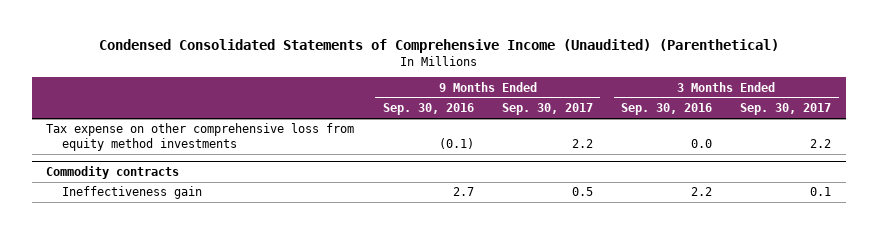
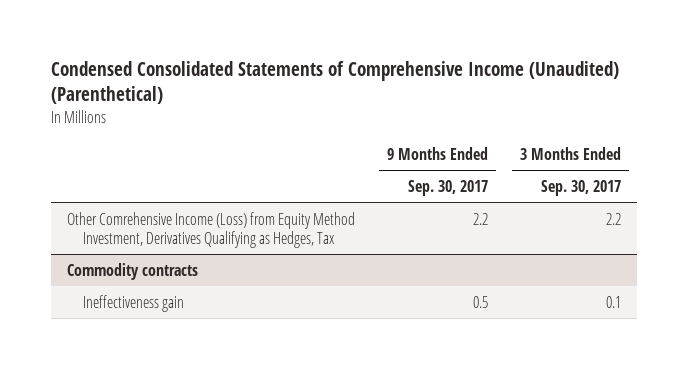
- | 9 Months Ended Sep. 30, 2016 | 9 Months Ended Sep. 30, 2017 | 3 Months Ended Sep. 30, 2016 | 3 Months Ended Sep. 30, 2017
+ | 9 Months Ended Sep. 30, 2017 | 3 Months Ended Sep. 30, 2017
- Tax expense on other comprehensive loss from equity method investments | (0.1) | 2.2 | 0.0 | 2.2
+ Other Comrehensive Income (Loss) from Equity Method Investment, Derivatives Qualifying as Hedges, Tax | 2.2 | 2.2

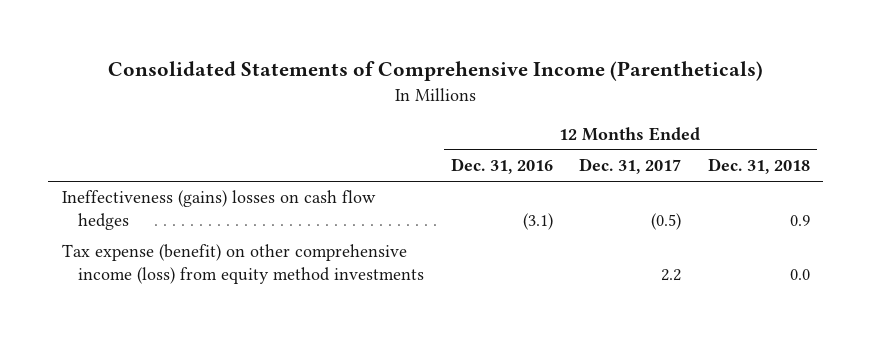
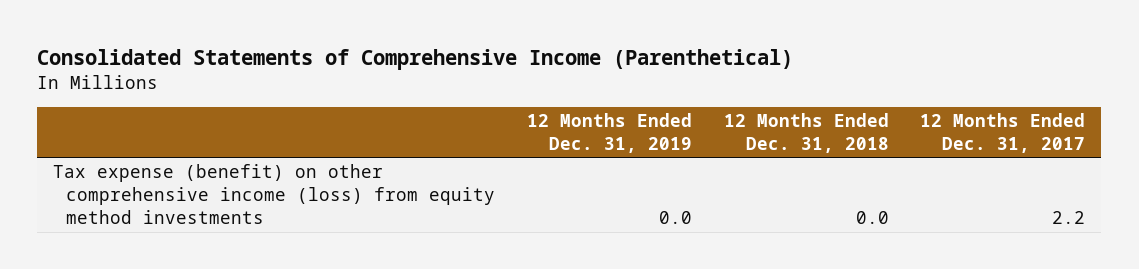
- Consolidated Statements of Comprehensive Income (Parentheticals)
+ Consolidated Statements of Comprehensive Income (Parenthetical)
- | 12 Months Ended Dec. 31, 2016 | 12 Months Ended Dec. 31, 2017 | 12 Months Ended Dec. 31, 2018
+ | 12 Months Ended Dec. 31, 2019 | 12 Months Ended Dec. 31, 2018 | 12 Months Ended Dec. 31, 2017
- Ineffectiveness (gains) losses on cash flow hedges | (3.1) | (0.5) | 0.9

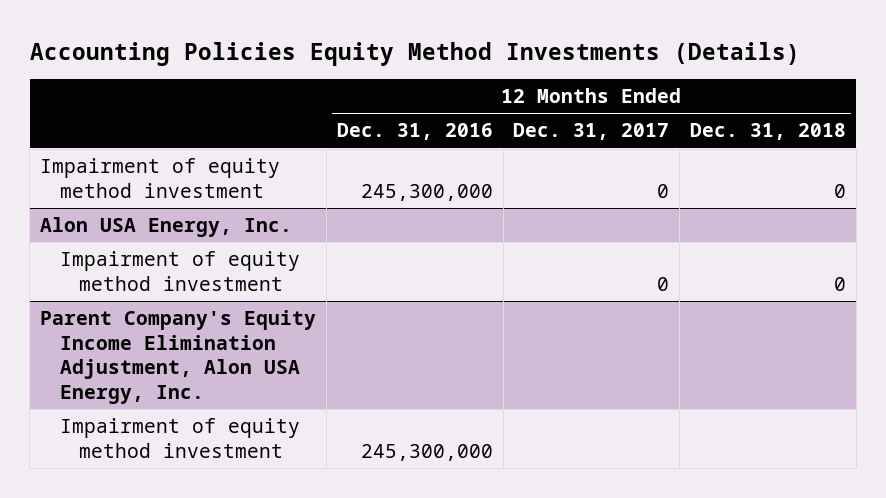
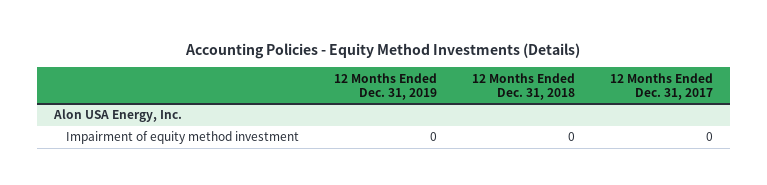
- Accounting Policies Equity Method Investments (Details)
+ Accounting Policies - Equity Method Investments (Details)
- | 12 Months Ended Dec. 31, 2016 | 12 Months Ended Dec. 31, 2017 | 12 Months Ended Dec. 31, 2018
+ | 12 Months Ended Dec. 31, 2019 | 12 Months Ended Dec. 31, 2018 | 12 Months Ended Dec. 31, 2017
- Impairment of equity method investment | 245,300,000 | 0 | 0
- Parent Company's Equity Income Elimination Adjustment, Alon USA Energy, Inc.
- Impairment of equity method investment | 245,300,000 | |

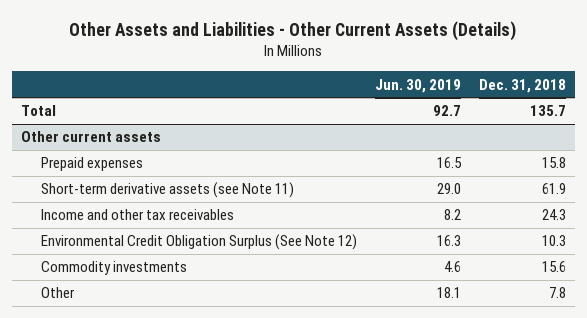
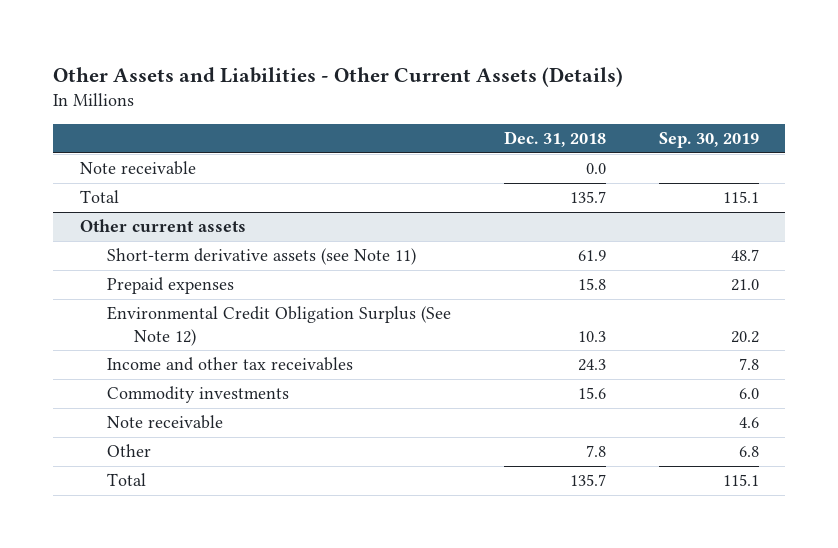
- | Jun. 30, 2019 | Dec. 31, 2018
+ | Dec. 31, 2018 | Sep. 30, 2019
+ Note receivable | 0.0 |
@ Other current assets
moved down: Prepaid expenses | 15.8 | 21.0
moved down: Income and other tax receivables | 24.3 | 7.8
+ Note receivable | | 4.6
+ Total | 135.7 | 115.1

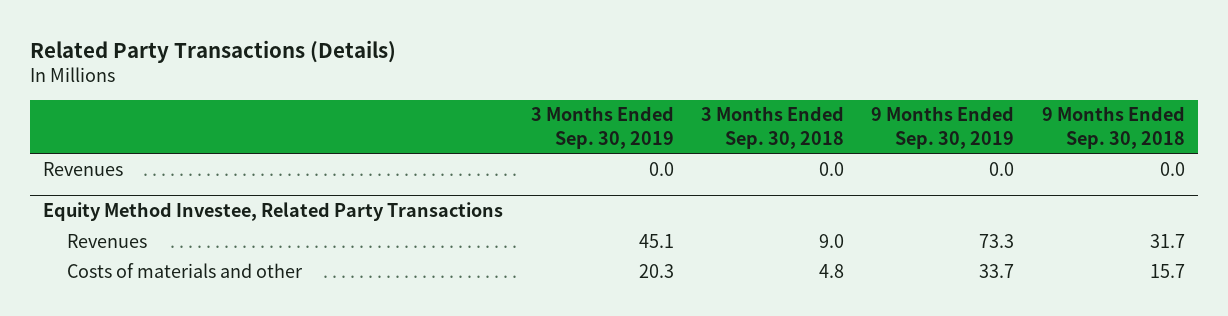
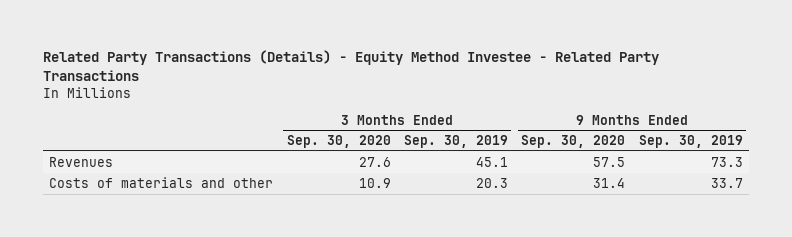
- Related Party Transactions (Details)
+ Related Party Transactions (Details) - Equity Method Investee - Related Party Transactions
- | 3 Months Ended Sep. 30, 2019 | 3 Months Ended Sep. 30, 2018 | 9 Months Ended Sep. 30, 2019 | 9 Months Ended Sep. 30, 2018
+ | 3 Months Ended Sep. 30, 2020 | 3 Months Ended Sep. 30, 2019 | 9 Months Ended Sep. 30, 2020 | 9 Months Ended Sep. 30, 2019
- Revenues | 0.0 | 0.0 | 0.0 | 0.0
- Equity Method Investee, Related Party Transactions

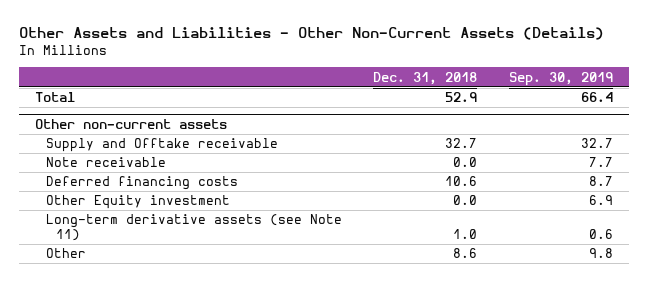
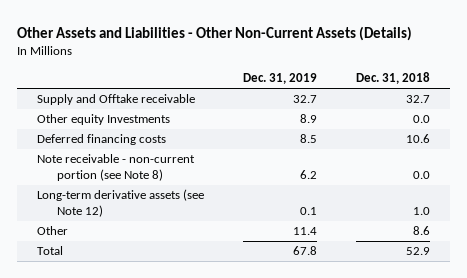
- | Dec. 31, 2018 | Sep. 30, 2019
+ | Dec. 31, 2019 | Dec. 31, 2018
- Other non-current assets
- Note receivable | 0.0 | 7.7
+ Other equity Investments | 8.9 | 0.0
- Other Equity investment | 0.0 | 6.9
- Long-term derivative assets (see Note 11) | 1.0 | 0.6
+ Note receivable - non-current portion (see Note 8) | 6.2 | 0.0
+ Long-term derivative assets (see Note 12) | 0.1 | 1.0
moved down: Total | 67.8 | 52.9

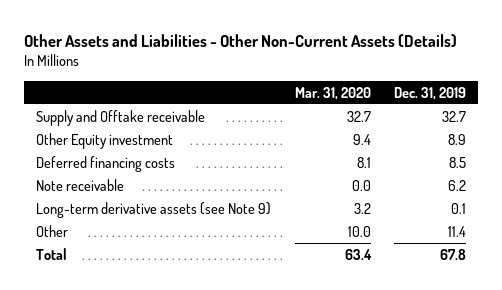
- | Dec. 31, 2019 | Dec. 31, 2018
+ | Mar. 31, 2020 | Dec. 31, 2019
- Other equity Investments | 8.9 | 0.0
+ Other Equity investment | 9.4 | 8.9
- Note receivable - non-current portion (see Note 8) | 6.2 | 0.0
- Long-term derivative assets (see Note 12) | 0.1 | 1.0
+ Note receivable | 0.0 | 6.2
+ Long-term derivative assets (see Note 9) | 3.2 | 0.1

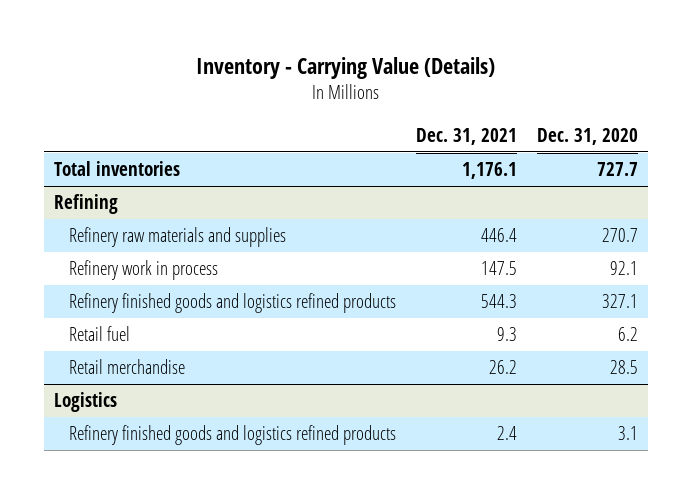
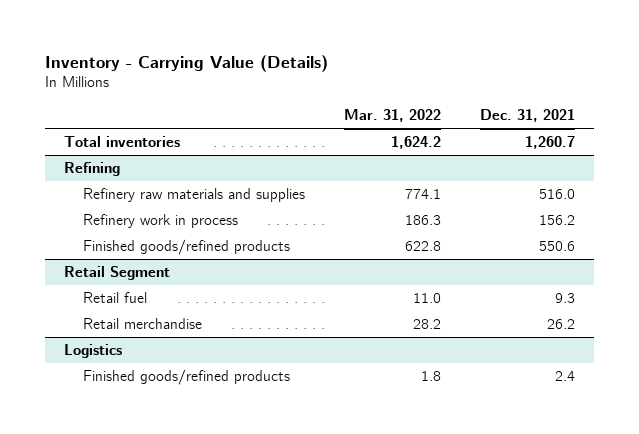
- | Dec. 31, 2021 | Dec. 31, 2020
+ | Mar. 31, 2022 | Dec. 31, 2021
- Total inventories | 1,176.1 | 727.7
+ Total inventories | 1,624.2 | 1,260.7
@ Refining
- Refinery raw materials and supplies | 446.4 | 270.7
- Refinery work in process | 147.5 | 92.1
- Refinery finished goods and logistics refined products | 544.3 | 327.1
+ Refinery raw materials and supplies | 774.1 | 516.0
+ Refinery work in process | 186.3 | 156.2
+ Finished goods/refined products | 622.8 | 550.6
+ Retail Segment
@ Logistics
- Refinery finished goods and logistics refined products | 2.4 | 3.1
+ Finished goods/refined products | 1.8 | 2.4

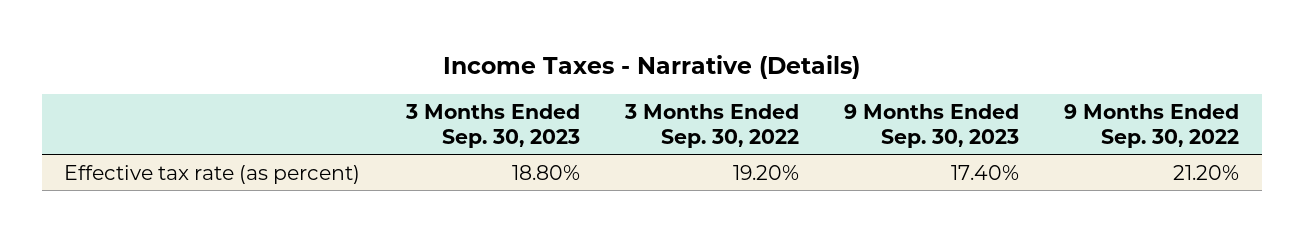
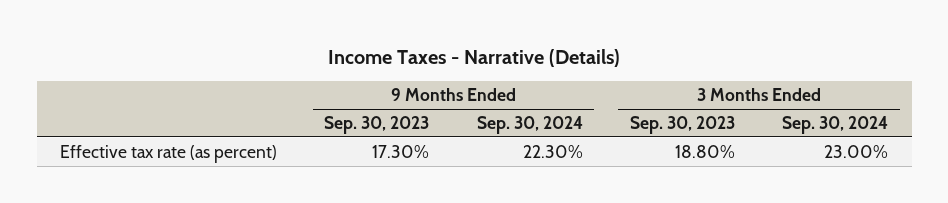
- | 3 Months Ended Sep. 30, 2023 | 3 Months Ended Sep. 30, 2022 | 9 Months Ended Sep. 30, 2023 | 9 Months Ended Sep. 30, 2022
+ | 9 Months Ended Sep. 30, 2023 | 9 Months Ended Sep. 30, 2024 | 3 Months Ended Sep. 30, 2023 | 3 Months Ended Sep. 30, 2024
- Effective tax rate (as percent) | 18.80% | 19.20% | 17.40% | 21.20%
+ Effective tax rate (as percent) | 17.30% | 22.30% | 18.80% | 23.00%

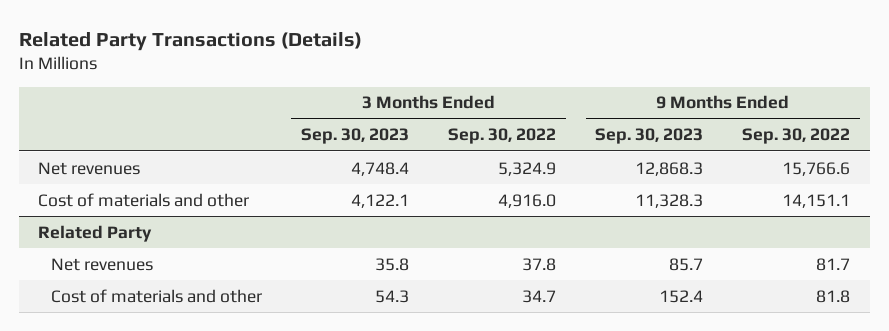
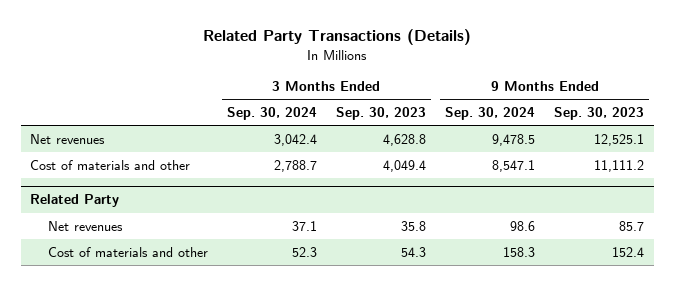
- | 3 Months Ended Sep. 30, 2023 | 3 Months Ended Sep. 30, 2022 | 9 Months Ended Sep. 30, 2023 | 9 Months Ended Sep. 30, 2022
+ | 3 Months Ended Sep. 30, 2024 | 3 Months Ended Sep. 30, 2023 | 9 Months Ended Sep. 30, 2024 | 9 Months Ended Sep. 30, 2023
- Net revenues | 4,748.4 | 5,324.9 | 12,868.3 | 15,766.6
- Cost of materials and other | 4,122.1 | 4,916.0 | 11,328.3 | 14,151.1
+ Net revenues | 3,042.4 | 4,628.8 | 9,478.5 | 12,525.1
+ Cost of materials and other | 2,788.7 | 4,049.4 | 8,547.1 | 11,111.2

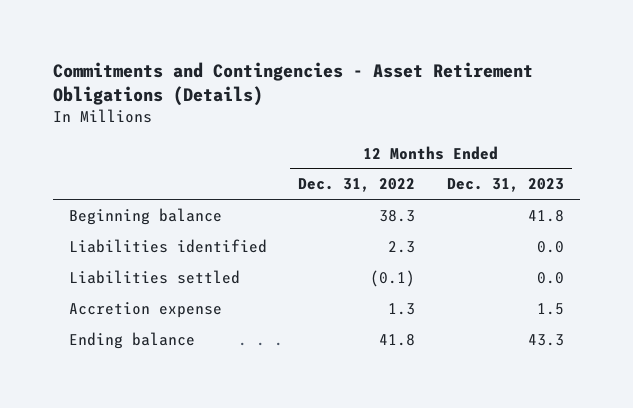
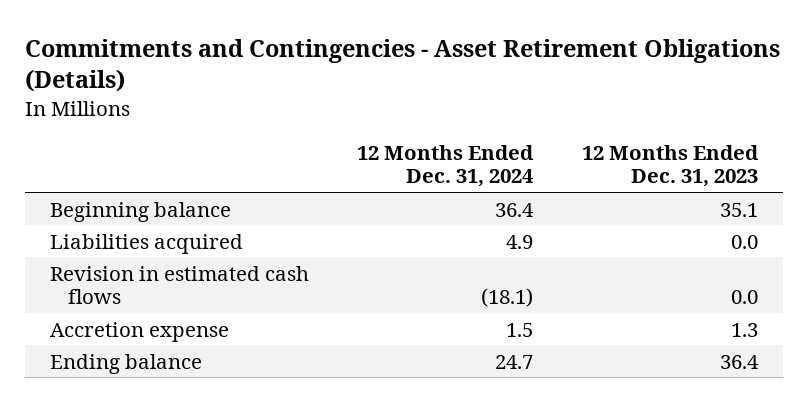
- | 12 Months Ended Dec. 31, 2022 | 12 Months Ended Dec. 31, 2023
+ | 12 Months Ended Dec. 31, 2024 | 12 Months Ended Dec. 31, 2023
- Beginning balance | 38.3 | 41.8
- Liabilities identified | 2.3 | 0.0
- Liabilities settled | (0.1) | 0.0
- Accretion expense | 1.3 | 1.5
- Ending balance | 41.8 | 43.3
+ Beginning balance | 36.4 | 35.1
+ Liabilities acquired | 4.9 | 0.0
+ Revision in estimated cash flows | (18.1) | 0.0
+ Accretion expense | 1.5 | 1.3
+ Ending balance | 24.7 | 36.4

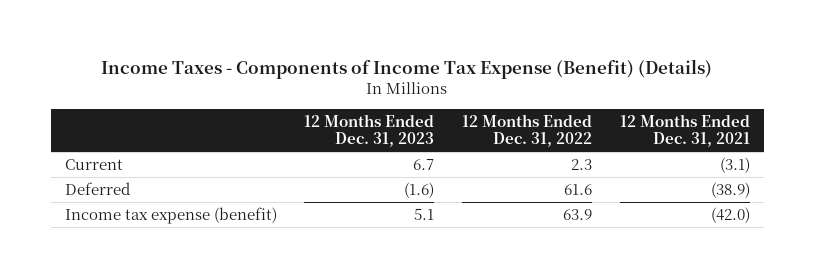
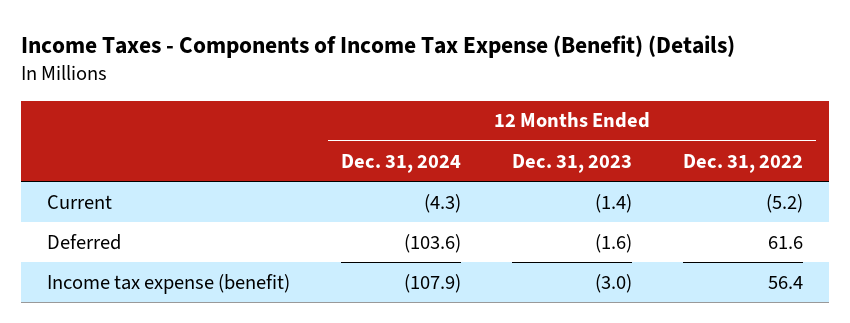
- | 12 Months Ended Dec. 31, 2023 | 12 Months Ended Dec. 31, 2022 | 12 Months Ended Dec. 31, 2021
+ | 12 Months Ended Dec. 31, 2024 | 12 Months Ended Dec. 31, 2023 | 12 Months Ended Dec. 31, 2022
- Current | 6.7 | 2.3 | (3.1)
+ Current | (4.3) | (1.4) | (5.2)
- Income tax expense (benefit) | 5.1 | 63.9 | (42.0)
+ Income tax expense (benefit) | (107.9) | (3.0) | 56.4

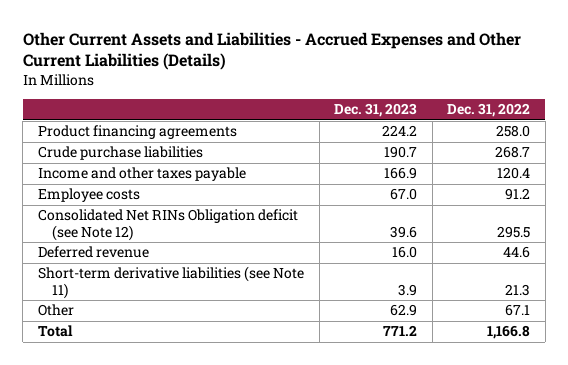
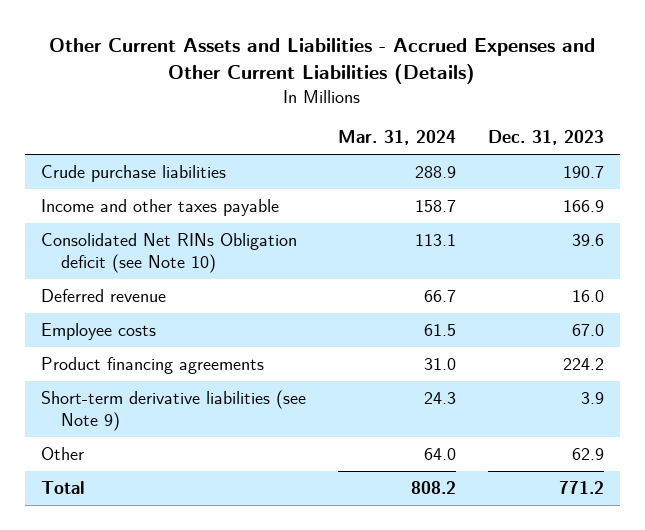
- | Dec. 31, 2023 | Dec. 31, 2022
+ | Mar. 31, 2024 | Dec. 31, 2023
- Consolidated Net RINs Obligation deficit (see Note 12) | 39.6 | 295.5
+ Consolidated Net RINs Obligation deficit (see Note 10) | 113.1 | 39.6
- Short-term derivative liabilities (see Note 11) | 3.9 | 21.3
moved down: Employee costs | 61.5 | 67.0
moved down: Product financing agreements | 31.0 | 224.2
+ Short-term derivative liabilities (see Note 9) | 24.3 | 3.9

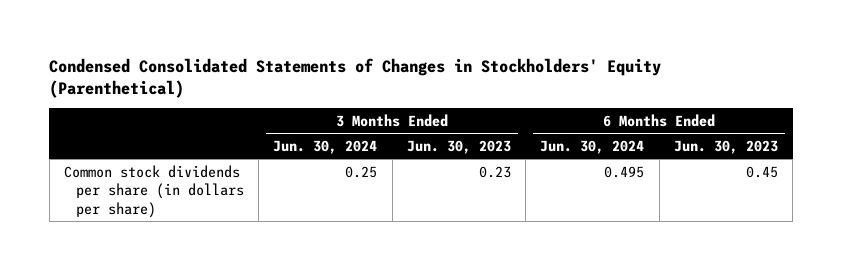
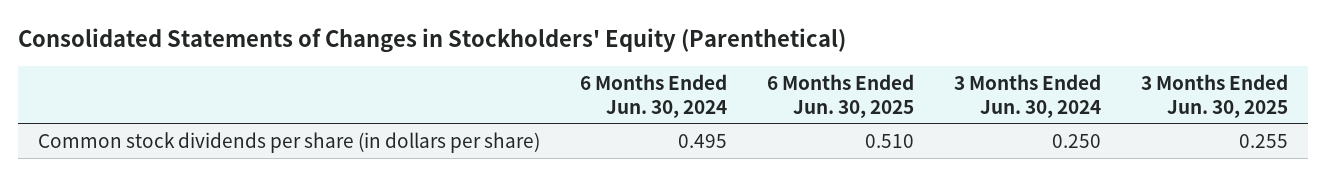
- Condensed Consolidated Statements of Changes in Stockholders' Equity (Parenthetical)
+ Consolidated Statements of Changes in Stockholders' Equity (Parenthetical)
- | 3 Months Ended Jun. 30, 2024 | 3 Months Ended Jun. 30, 2023 | 6 Months Ended Jun. 30, 2024 | 6 Months Ended Jun. 30, 2023
+ | 6 Months Ended Jun. 30, 2024 | 6 Months Ended Jun. 30, 2025 | 3 Months Ended Jun. 30, 2024 | 3 Months Ended Jun. 30, 2025
- Common stock dividends per share (in dollars per share) | 0.25 | 0.23 | 0.495 | 0.45
+ Common stock dividends per share (in dollars per share) | 0.495 | 0.510 | 0.250 | 0.255

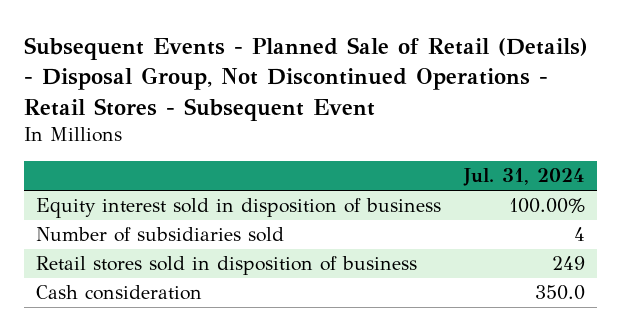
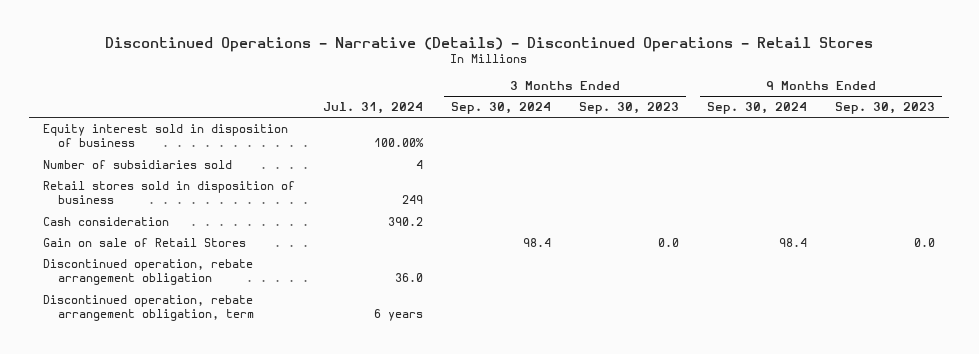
- Subsequent Events - Planned Sale of Retail (Details) - Disposal Group, Not Discontinued Operations - Retail Stores - Subsequent Event
+ Discontinued Operations - Narrative (Details) - Discontinued Operations - Retail Stores
- | Jul. 31, 2024
+ | Jul. 31, 2024 | 3 Months Ended Sep. 30, 2024 | 3 Months Ended Sep. 30, 2023 | 9 Months Ended Sep. 30, 2024 | 9 Months Ended Sep. 30, 2023
- Cash consideration | 350.0
+ Cash consideration | 390.2 | | | |
+ Gain on sale of Retail Stores | | 98.4 | 0.0 | 98.4 | 0.0
+ Discontinued operation, rebate arrangement obligation | 36.0 | | | |
+ Discontinued operation, rebate arrangement obligation, term | 6 years | | | |

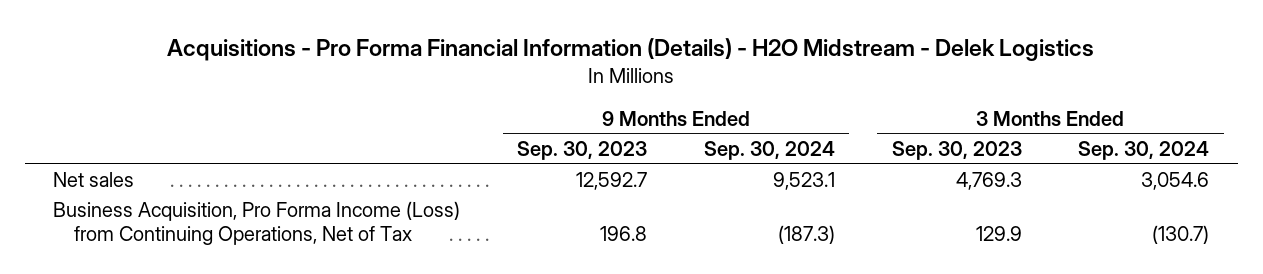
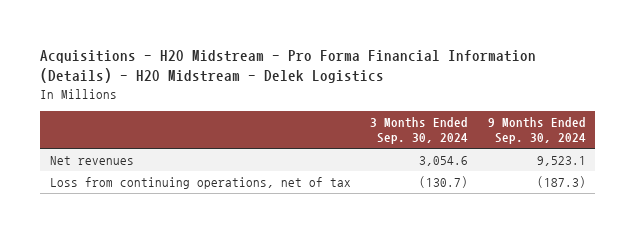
- Acquisitions - Pro Forma Financial Information (Details) - H2O Midstream - Delek Logistics
+ Acquisitions - H2O Midstream - Pro Forma Financial Information (Details) - H2O Midstream - Delek Logistics
- | 9 Months Ended Sep. 30, 2023 | 9 Months Ended Sep. 30, 2024 | 3 Months Ended Sep. 30, 2023 | 3 Months Ended Sep. 30, 2024
+ | 3 Months Ended Sep. 30, 2024 | 9 Months Ended Sep. 30, 2024
- Net sales | 12,592.7 | 9,523.1 | 4,769.3 | 3,054.6
- Business Acquisition, Pro Forma Income (Loss) from Continuing Operations, Net of Tax | 196.8 | (187.3) | 129.9 | (130.7)
+ Net revenues | 3,054.6 | 9,523.1
+ Loss from continuing operations, net of tax | (130.7) | (187.3)

